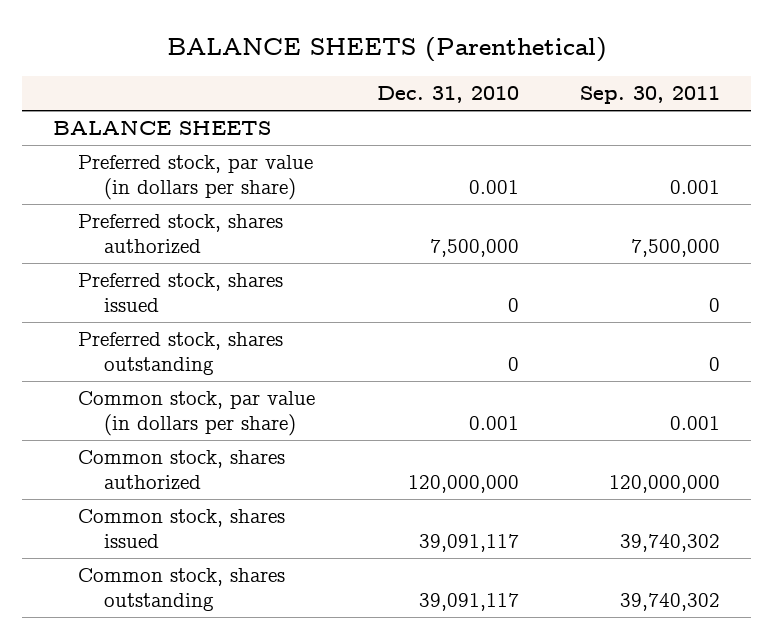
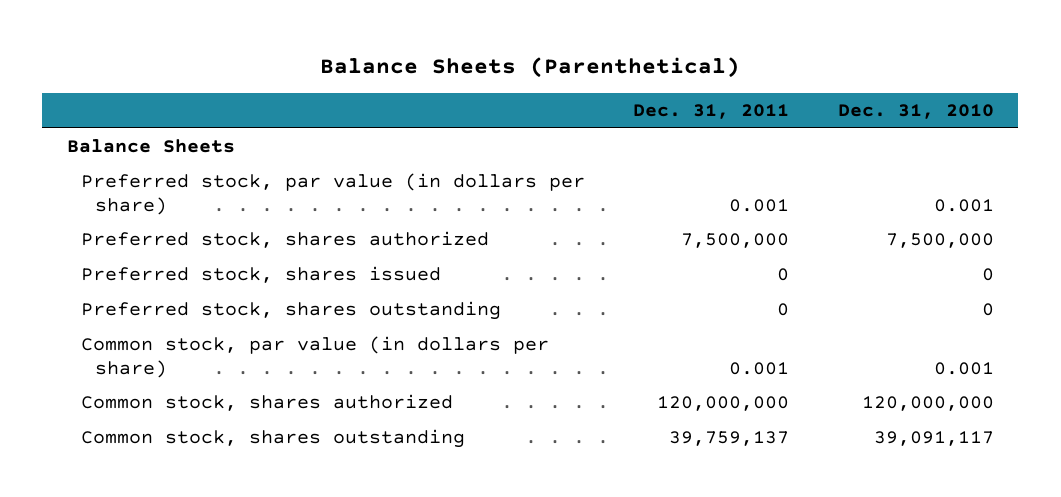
- BALANCE SHEETS (Parenthetical)
+ Balance Sheets (Parenthetical)
- | Dec. 31, 2010 | Sep. 30, 2011
+ | Dec. 31, 2011 | Dec. 31, 2010
- BALANCE SHEETS
+ Balance Sheets
- Common stock, shares issued | 39,091,117 | 39,740,302

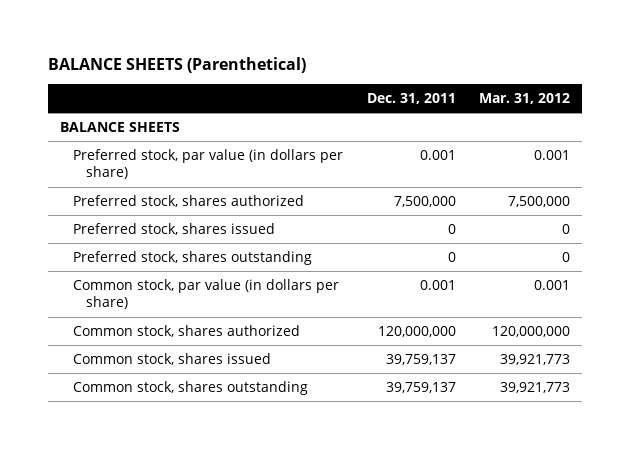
- Balance Sheets (Parenthetical)
+ BALANCE SHEETS (Parenthetical)
- | Dec. 31, 2011 | Dec. 31, 2010
+ | Dec. 31, 2011 | Mar. 31, 2012
- Balance Sheets
+ BALANCE SHEETS
+ Common stock, shares issued | 39,759,137 | 39,921,773

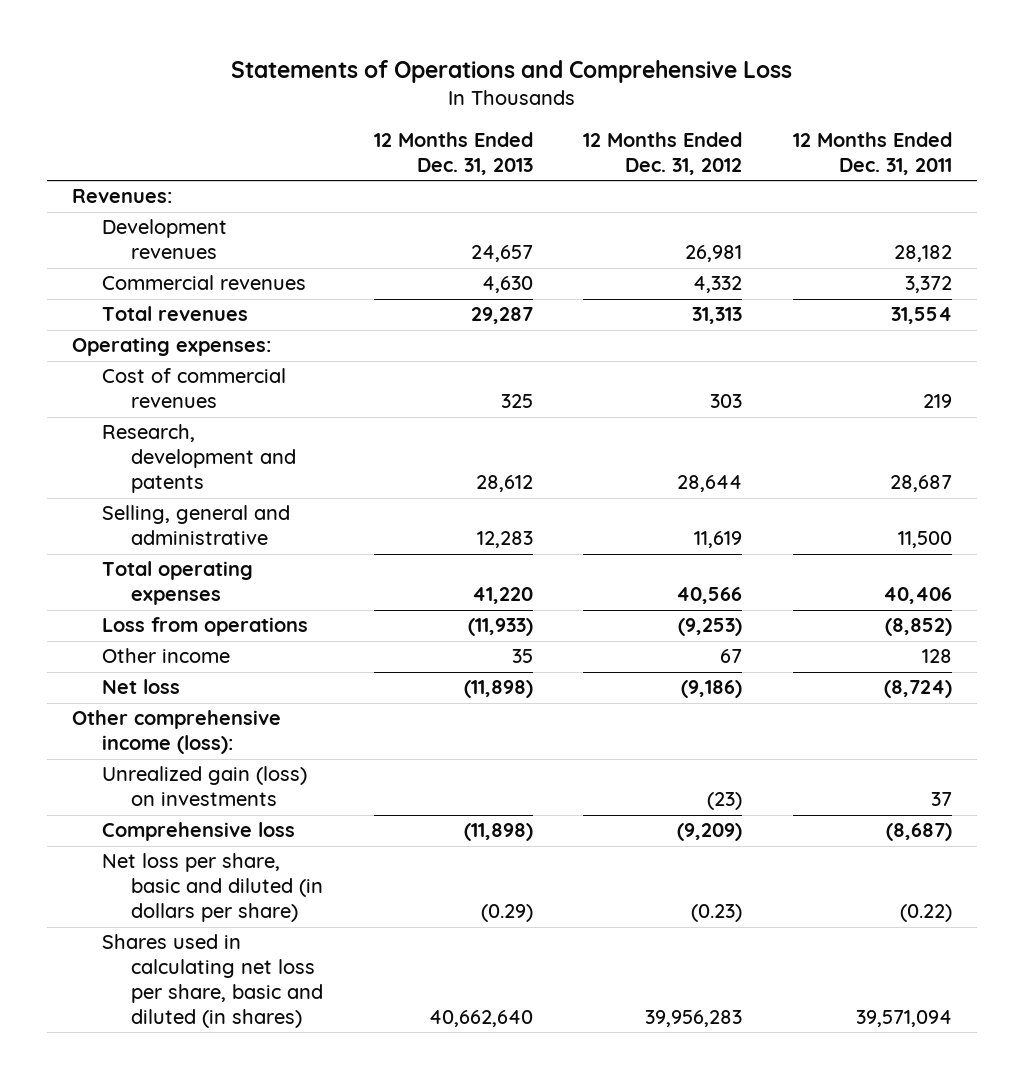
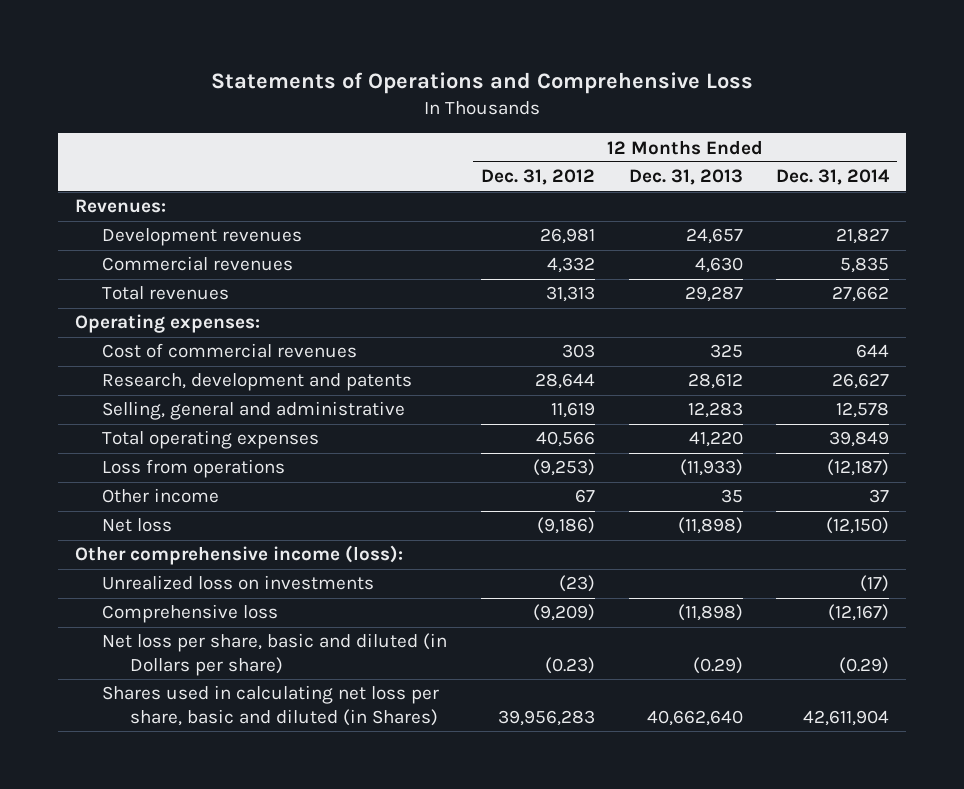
- | 12 Months Ended Dec. 31, 2013 | 12 Months Ended Dec. 31, 2012 | 12 Months Ended Dec. 31, 2011
+ | 12 Months Ended Dec. 31, 2012 | 12 Months Ended Dec. 31, 2013 | 12 Months Ended Dec. 31, 2014
- Unrealized gain (loss) on investments | | (23) | 37
+ Unrealized loss on investments | (23) | | (17)
- Net loss per share, basic and diluted (in dollars per share) | (0.29) | (0.23) | (0.22)
- Shares used in calculating net loss per share, basic and diluted (in shares) | 40,662,640 | 39,956,283 | 39,571,094
+ Net loss per share, basic and diluted (in Dollars per share) | (0.23) | (0.29) | (0.29)
+ Shares used in calculating net loss per share, basic and diluted (in Shares) | 39,956,283 | 40,662,640 | 42,611,904

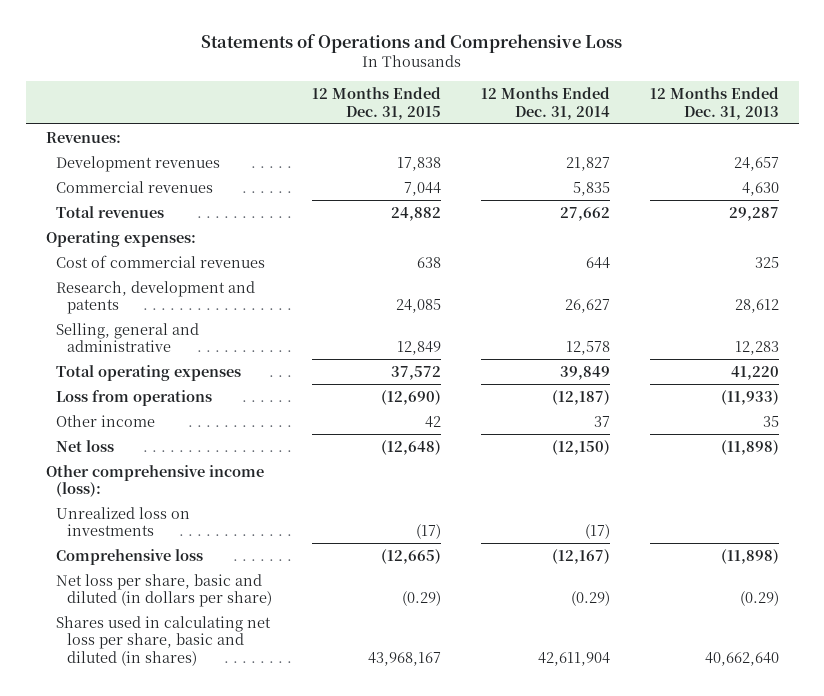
- | 12 Months Ended Dec. 31, 2012 | 12 Months Ended Dec. 31, 2013 | 12 Months Ended Dec. 31, 2014
+ | 12 Months Ended Dec. 31, 2015 | 12 Months Ended Dec. 31, 2014 | 12 Months Ended Dec. 31, 2013
- Net loss per share, basic and diluted (in Dollars per share) | (0.23) | (0.29) | (0.29)
- Shares used in calculating net loss per share, basic and diluted (in Shares) | 39,956,283 | 40,662,640 | 42,611,904
+ Net loss per share, basic and diluted (in dollars per share) | (0.29) | (0.29) | (0.29)
+ Shares used in calculating net loss per share, basic and diluted (in shares) | 43,968,167 | 42,611,904 | 40,662,640

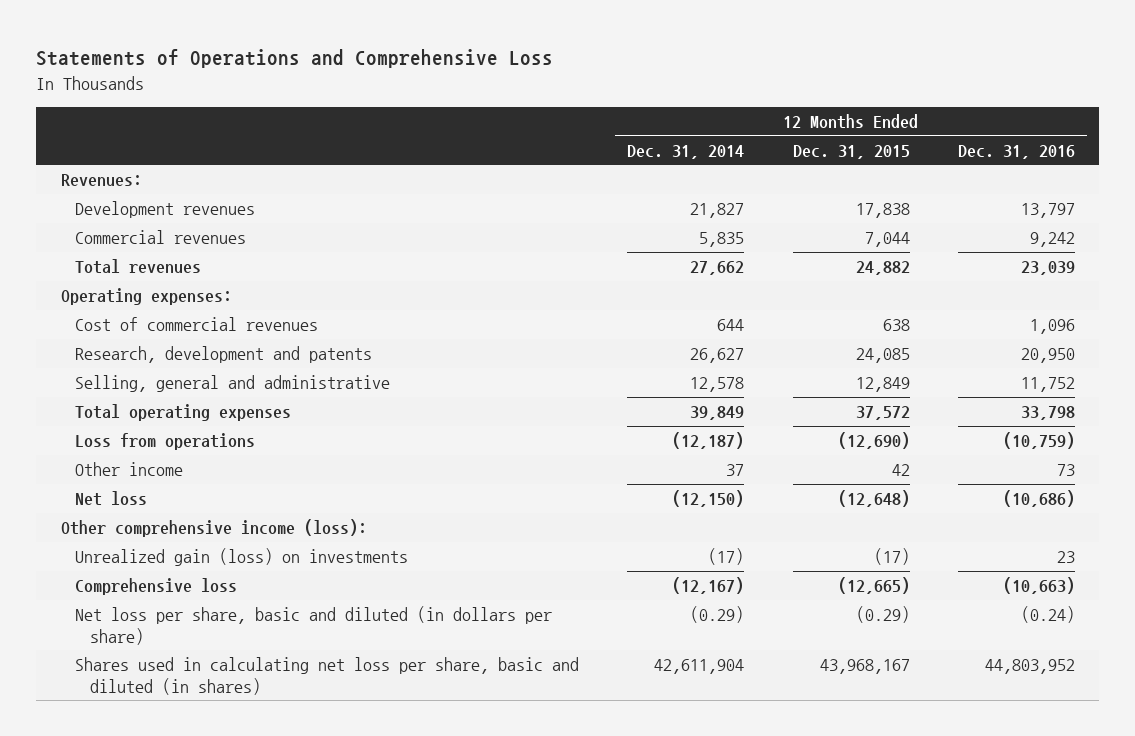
- | 12 Months Ended Dec. 31, 2015 | 12 Months Ended Dec. 31, 2014 | 12 Months Ended Dec. 31, 2013
+ | 12 Months Ended Dec. 31, 2014 | 12 Months Ended Dec. 31, 2015 | 12 Months Ended Dec. 31, 2016
- Unrealized loss on investments | (17) | (17) |
+ Unrealized gain (loss) on investments | (17) | (17) | 23

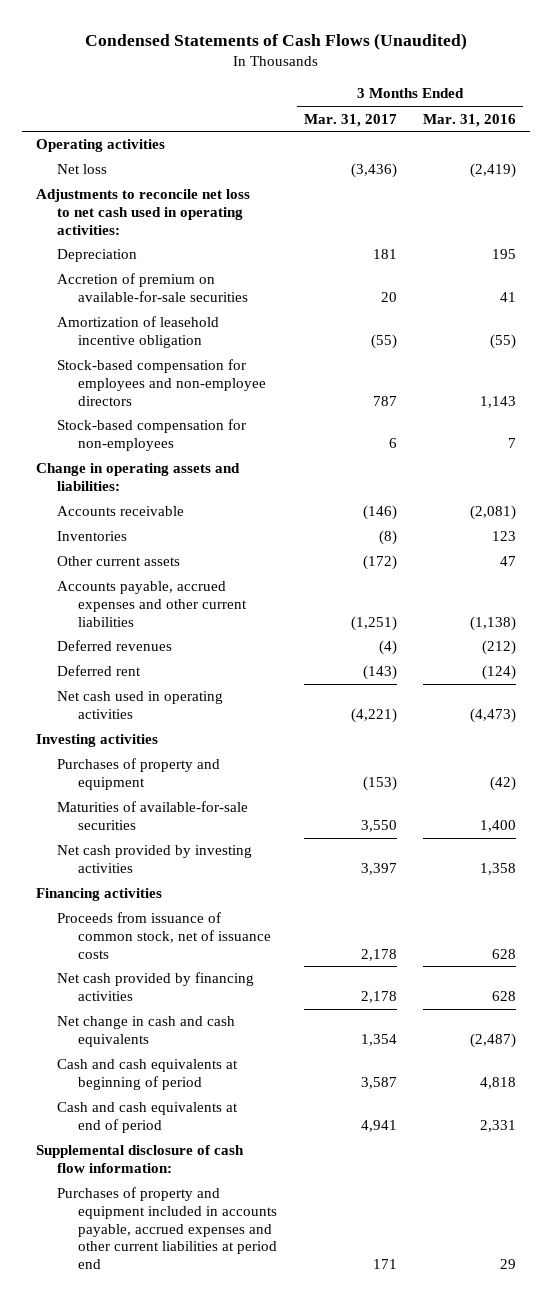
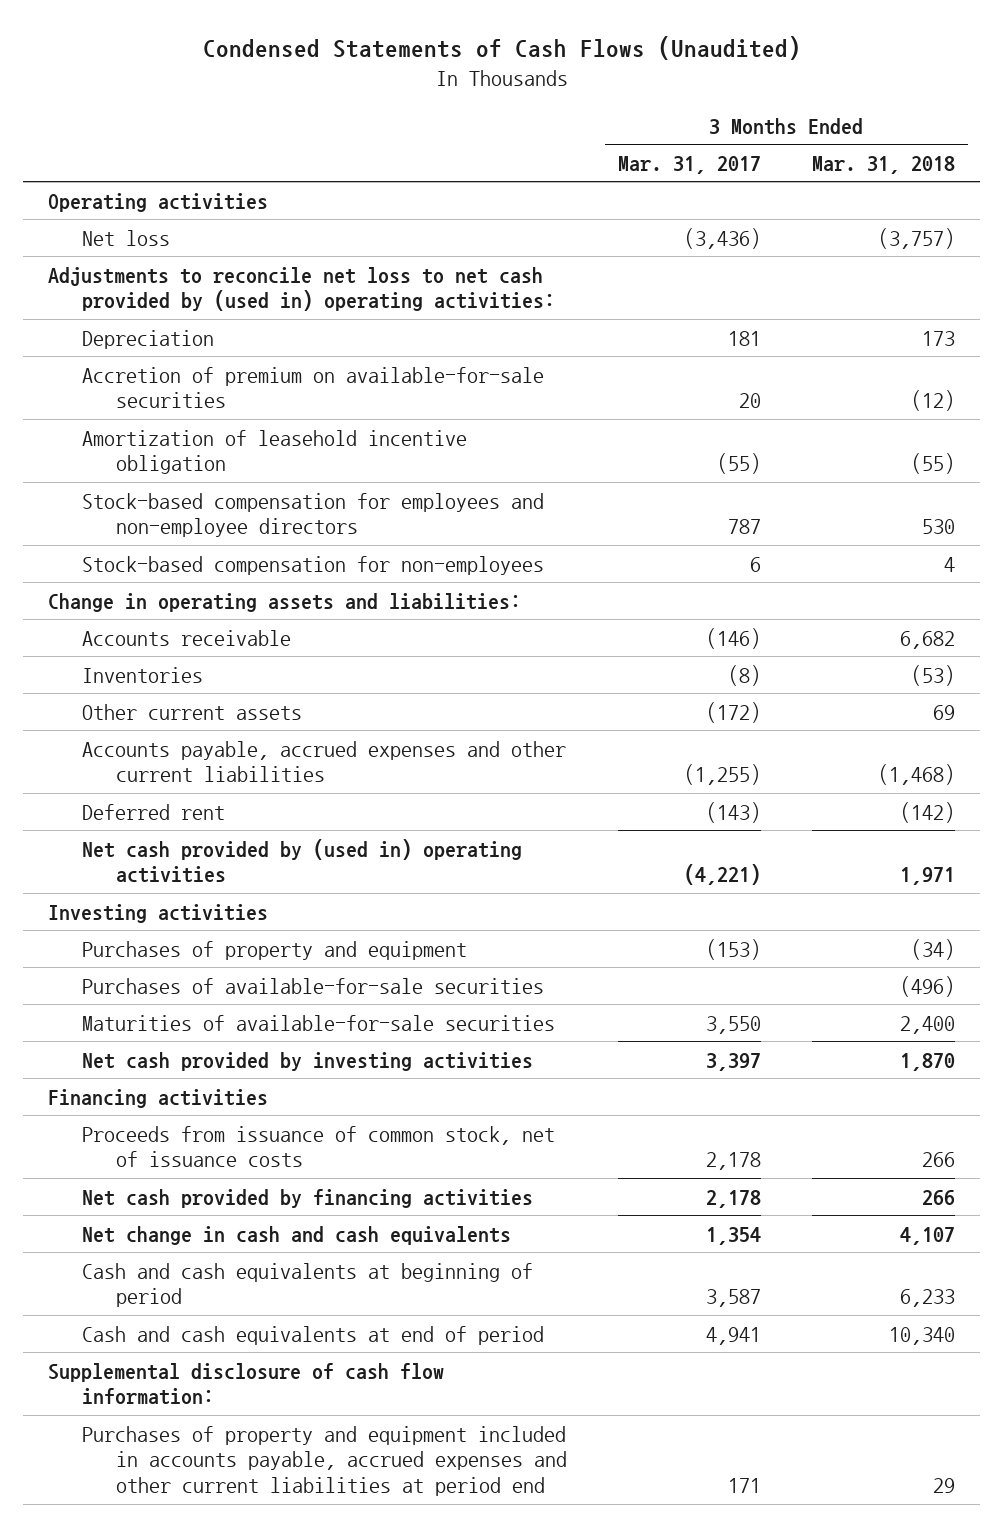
- | 3 Months Ended Mar. 31, 2017 | 3 Months Ended Mar. 31, 2016
+ | 3 Months Ended Mar. 31, 2017 | 3 Months Ended Mar. 31, 2018
- Adjustments to reconcile net loss to net cash used in operating activities:
+ Adjustments to reconcile net loss to net cash provided by (used in) operating activities:
- Accounts payable, accrued expenses and other current liabilities | (1,251) | (1,138)
- Deferred revenues | (4) | (212)
+ Accounts payable, accrued expenses and other current liabilities | (1,255) | (1,468)
- Net cash used in operating activities | (4,221) | (4,473)
+ Net cash provided by (used in) operating activities | (4,221) | 1,971
+ Purchases of available-for-sale securities | | (496)

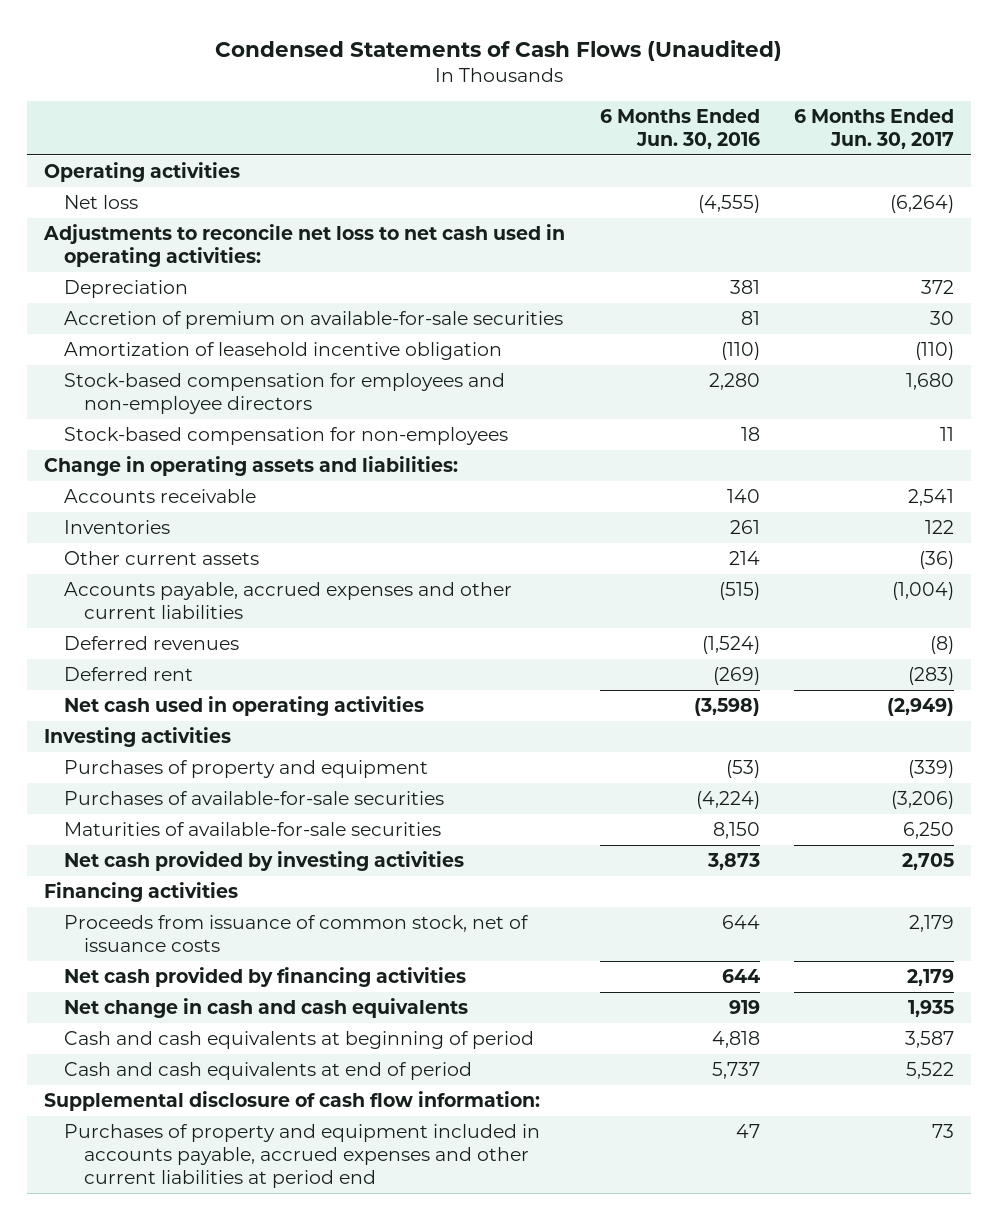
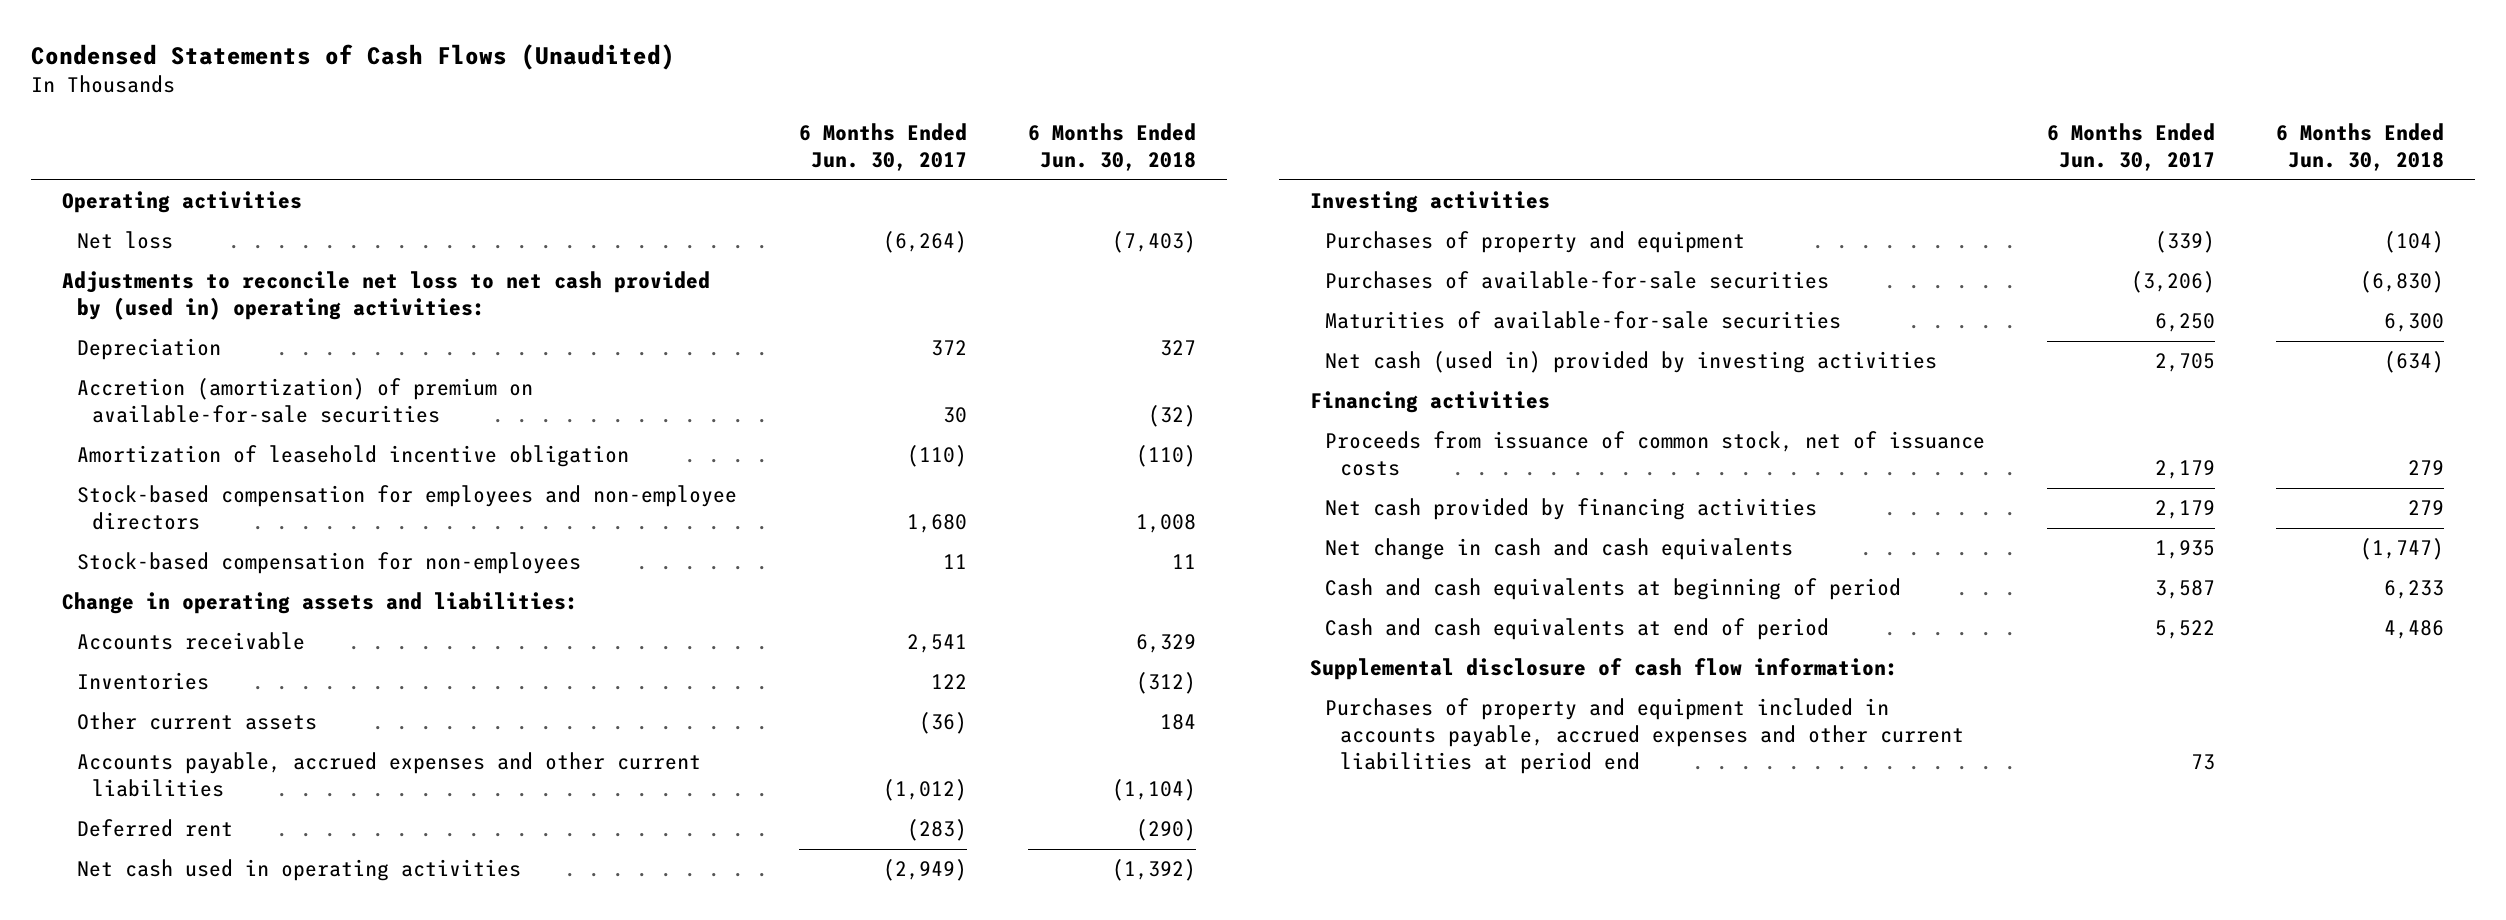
- | 6 Months Ended Jun. 30, 2016 | 6 Months Ended Jun. 30, 2017
+ | 6 Months Ended Jun. 30, 2017 | 6 Months Ended Jun. 30, 2018
- Adjustments to reconcile net loss to net cash used in operating activities:
+ Adjustments to reconcile net loss to net cash provided by (used in) operating activities:
- Accretion of premium on available-for-sale securities | 81 | 30
+ Accretion (amortization) of premium on available-for-sale securities | 30 | (32)
- Accounts payable, accrued expenses and other current liabilities | (515) | (1,004)
- Deferred revenues | (1,524) | (8)
+ Accounts payable, accrued expenses and other current liabilities | (1,012) | (1,104)
- Net cash provided by investing activities | 3,873 | 2,705
+ Net cash (used in) provided by investing activities | 2,705 | (634)

